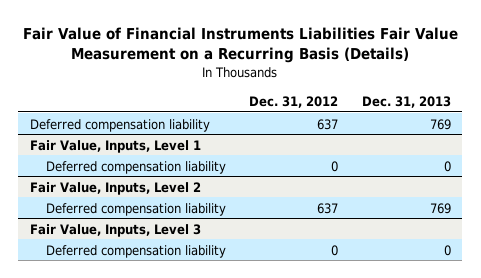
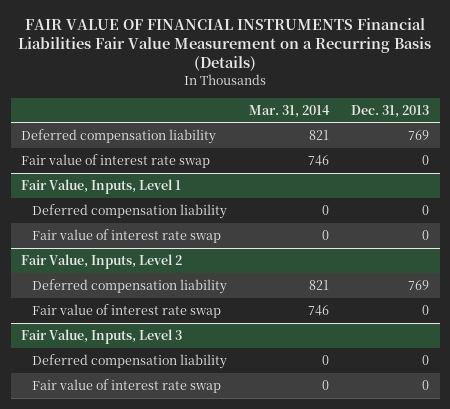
- Fair Value of Financial Instruments Liabilities Fair Value Measurement on a Recurring Basis (Details)
+ FAIR VALUE OF FINANCIAL INSTRUMENTS Financial Liabilities Fair Value Measurement on a Recurring Basis (Details)
- | Dec. 31, 2012 | Dec. 31, 2013
+ | Mar. 31, 2014 | Dec. 31, 2013
+ Fair value of interest rate swap | 746 | 0
@ Fair Value, Inputs, Level 1
+ Fair value of interest rate swap | 0 | 0
@ Fair Value, Inputs, Level 2
+ Fair value of interest rate swap | 746 | 0
@ Fair Value, Inputs, Level 3
+ Fair value of interest rate swap | 0 | 0

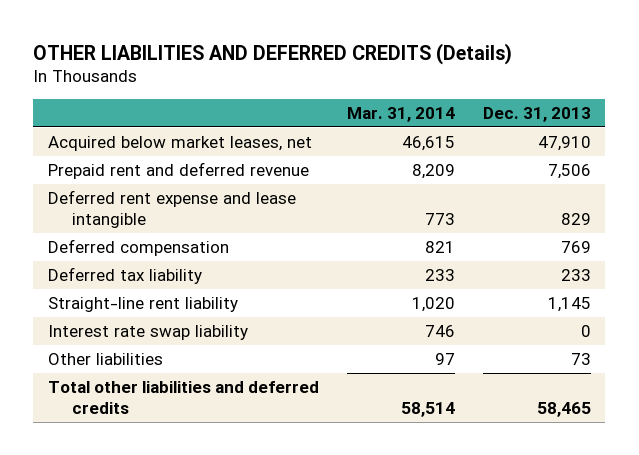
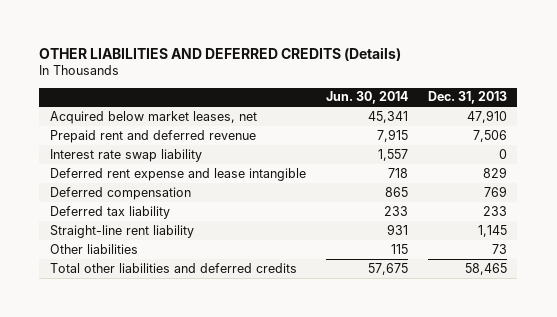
- | Mar. 31, 2014 | Dec. 31, 2013
+ | Jun. 30, 2014 | Dec. 31, 2013
moved up: Interest rate swap liability | 1,557 | 0

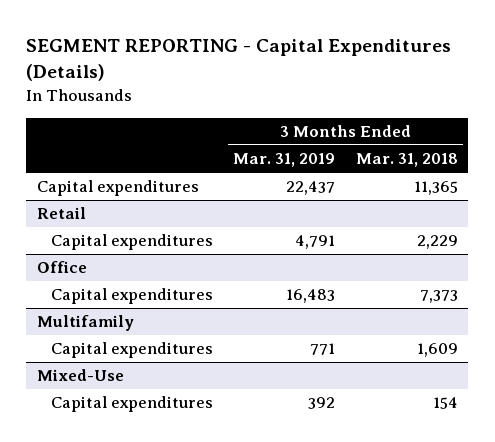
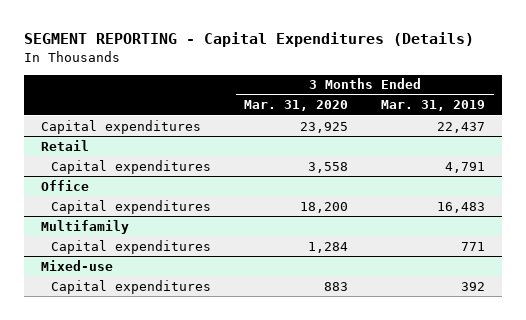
- | 3 Months Ended Mar. 31, 2019 | 3 Months Ended Mar. 31, 2018
+ | 3 Months Ended Mar. 31, 2020 | 3 Months Ended Mar. 31, 2019
- Mixed-Use
+ Mixed-use

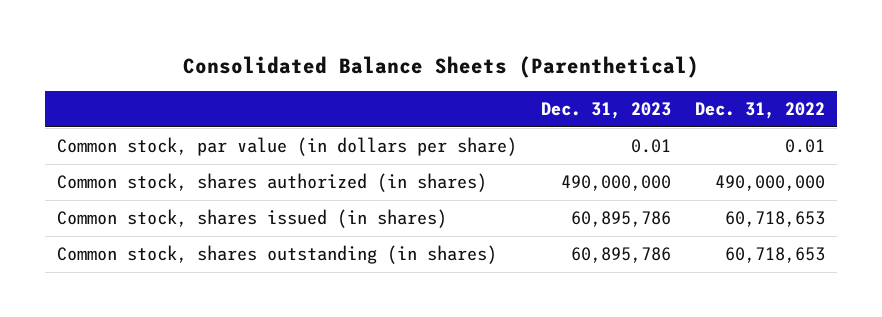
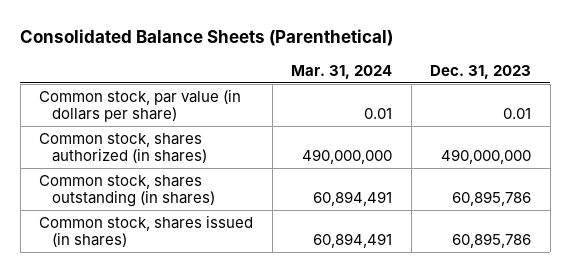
- | Dec. 31, 2023 | Dec. 31, 2022
+ | Mar. 31, 2024 | Dec. 31, 2023
moved down: Common stock, shares issued (in shares) | 60,894,491 | 60,895,786

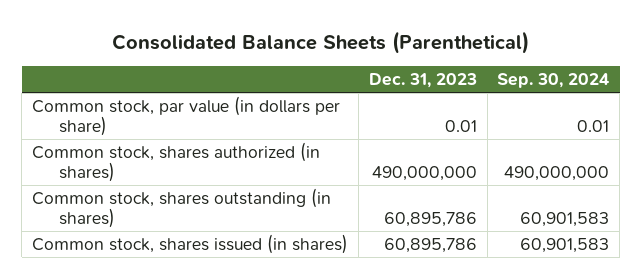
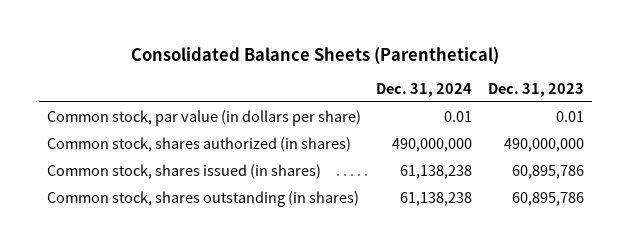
- | Dec. 31, 2023 | Sep. 30, 2024
+ | Dec. 31, 2024 | Dec. 31, 2023
moved down: Common stock, shares outstanding (in shares) | 61,138,238 | 60,895,786

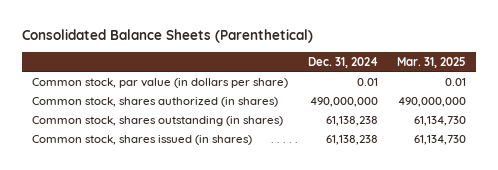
- | Dec. 31, 2024 | Dec. 31, 2023
+ | Dec. 31, 2024 | Mar. 31, 2025
moved down: Common stock, shares issued (in shares) | 61,138,238 | 61,134,730

